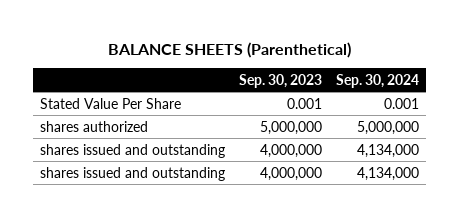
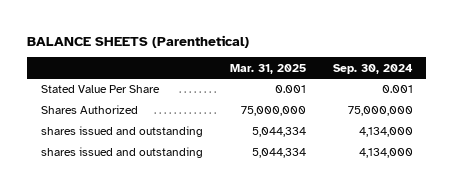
- | Sep. 30, 2023 | Sep. 30, 2024
+ | Mar. 31, 2025 | Sep. 30, 2024
- shares authorized | 5,000,000 | 5,000,000
+ Shares Authorized | 75,000,000 | 75,000,000

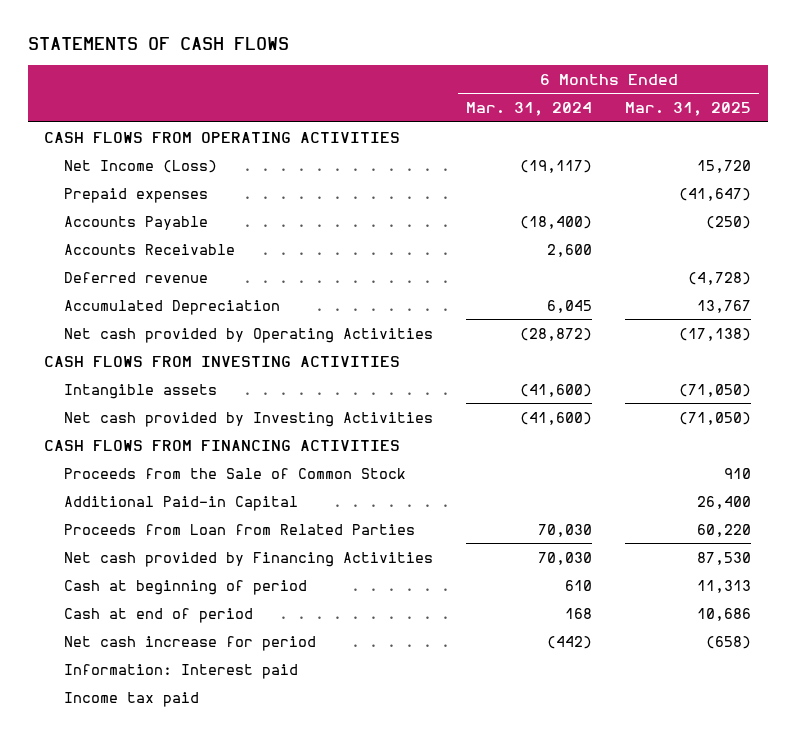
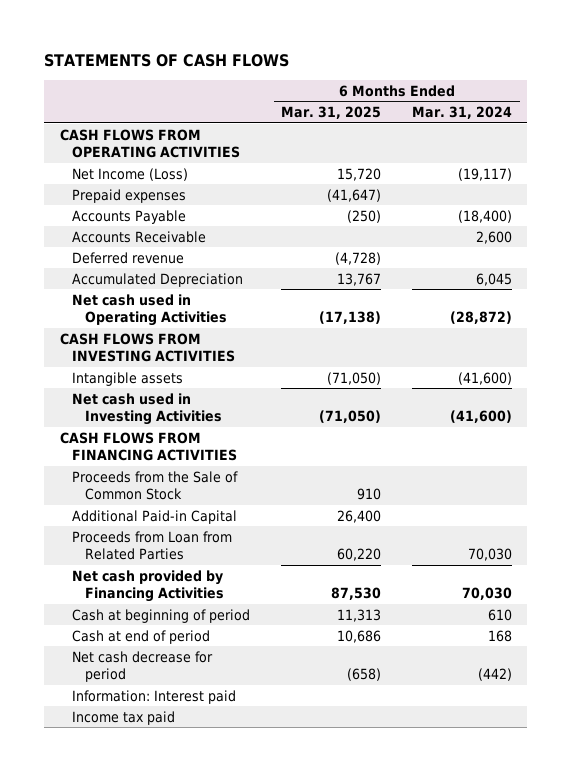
- | 6 Months Ended Mar. 31, 2024 | 6 Months Ended Mar. 31, 2025
+ | 6 Months Ended Mar. 31, 2025 | 6 Months Ended Mar. 31, 2024
- Net cash provided by Operating Activities | (28,872) | (17,138)
+ Net cash used in Operating Activities | (17,138) | (28,872)
- Net cash provided by Investing Activities | (41,600) | (71,050)
+ Net cash used in Investing Activities | (71,050) | (41,600)
- Net cash increase for period | (442) | (658)
+ Net cash decrease for period | (658) | (442)

